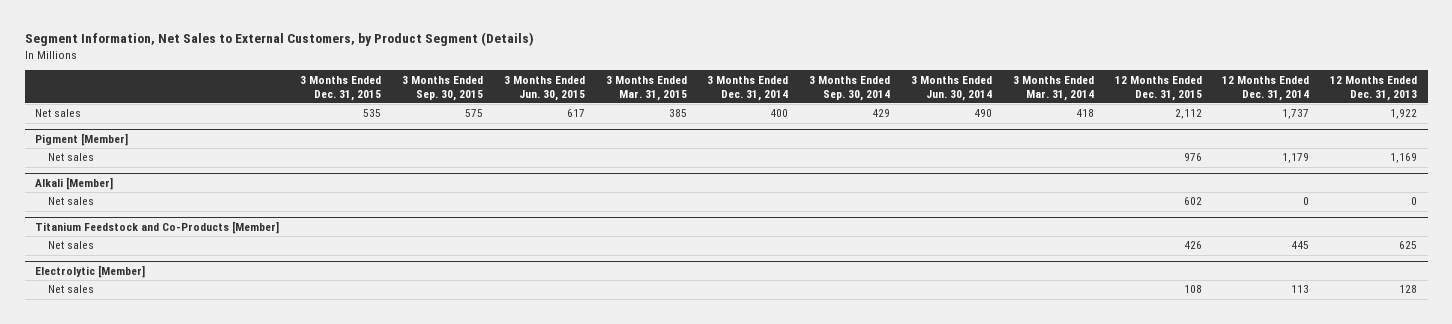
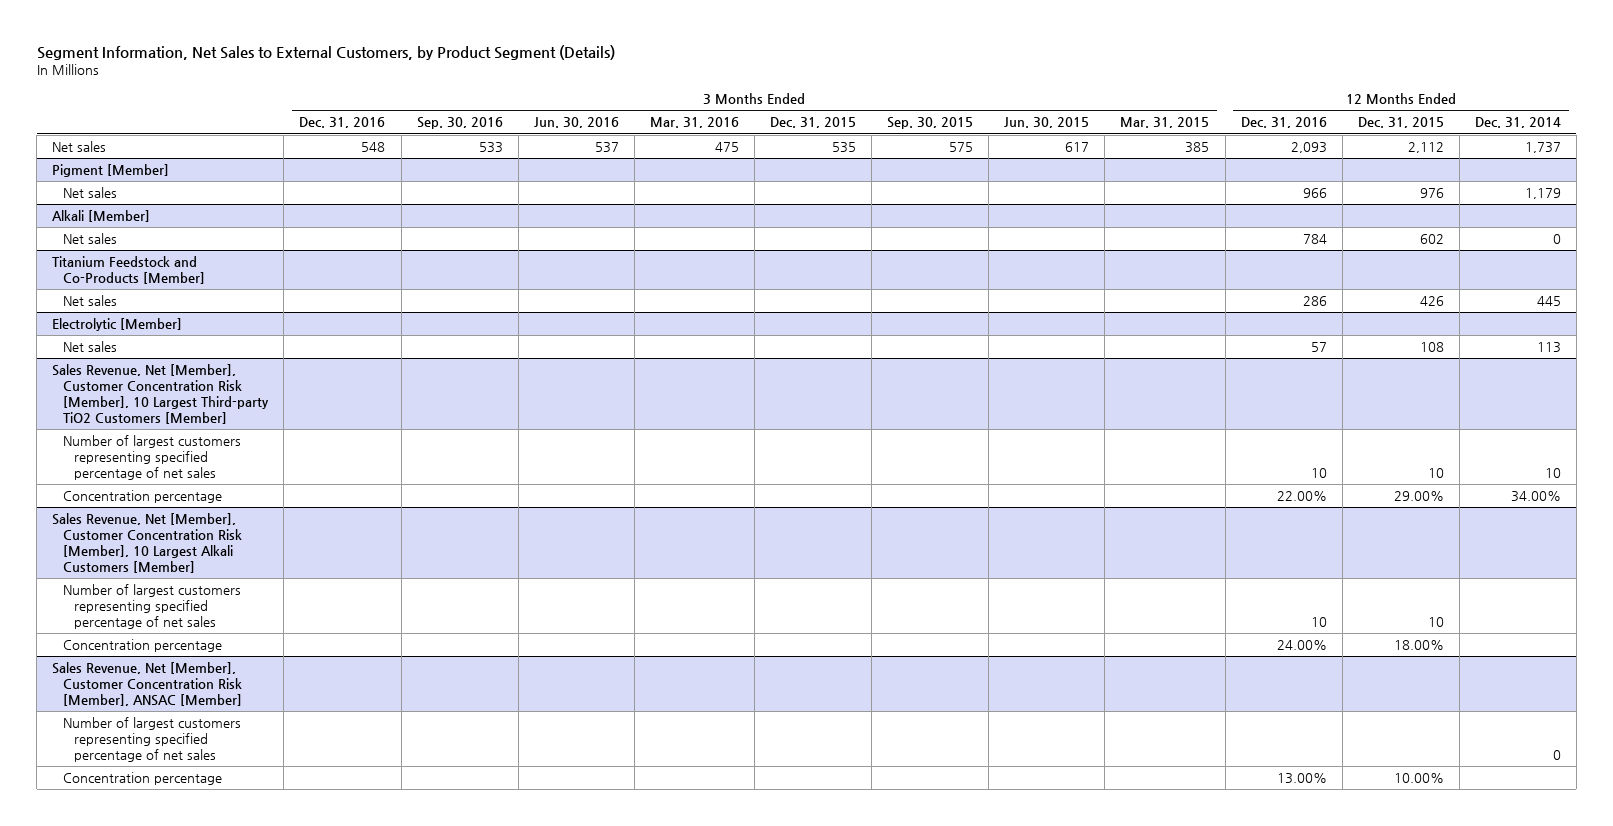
- | 3 Months Ended Dec. 31, 2015 | 3 Months Ended Sep. 30, 2015 | 3 Months Ended Jun. 30, 2015 | 3 Months Ended Mar. 31, 2015 | 3 Months Ended Dec. 31, 2014 | 3 Months Ended Sep. 30, 2014 | 3 Months Ended Jun. 30, 2014 | 3 Months Ended Mar. 31, 2014 | 12 Months Ended Dec. 31, 2015 | 12 Months Ended Dec. 31, 2014 | 12 Months Ended Dec. 31, 2013
+ | 3 Months Ended Dec. 31, 2016 | 3 Months Ended Sep. 30, 2016 | 3 Months Ended Jun. 30, 2016 | 3 Months Ended Mar. 31, 2016 | 3 Months Ended Dec. 31, 2015 | 3 Months Ended Sep. 30, 2015 | 3 Months Ended Jun. 30, 2015 | 3 Months Ended Mar. 31, 2015 | 12 Months Ended Dec. 31, 2016 | 12 Months Ended Dec. 31, 2015 | 12 Months Ended Dec. 31, 2014
+ Sales Revenue, Net [Member], Customer Concentration Risk [Member], 10 Largest Third-party TiO2 Customers [Member]
+ Number of largest customers representing specified percentage of net sales | | | | | | | | | 10 | 10 | 10
+ Concentration percentage | | | | | | | | | 22.00% | 29.00% | 34.00%
+ Sales Revenue, Net [Member], Customer Concentration Risk [Member], 10 Largest Alkali Customers [Member]
+ Number of largest customers representing specified percentage of net sales | | | | | | | | | 10 | 10 |
+ Concentration percentage | | | | | | | | | 24.00% | 18.00% |
+ Sales Revenue, Net [Member], Customer Concentration Risk [Member], ANSAC [Member]
+ Number of largest customers representing specified percentage of net sales | | | | | | | | | | | 0
+ Concentration percentage | | | | | | | | | 13.00% | 10.00% |

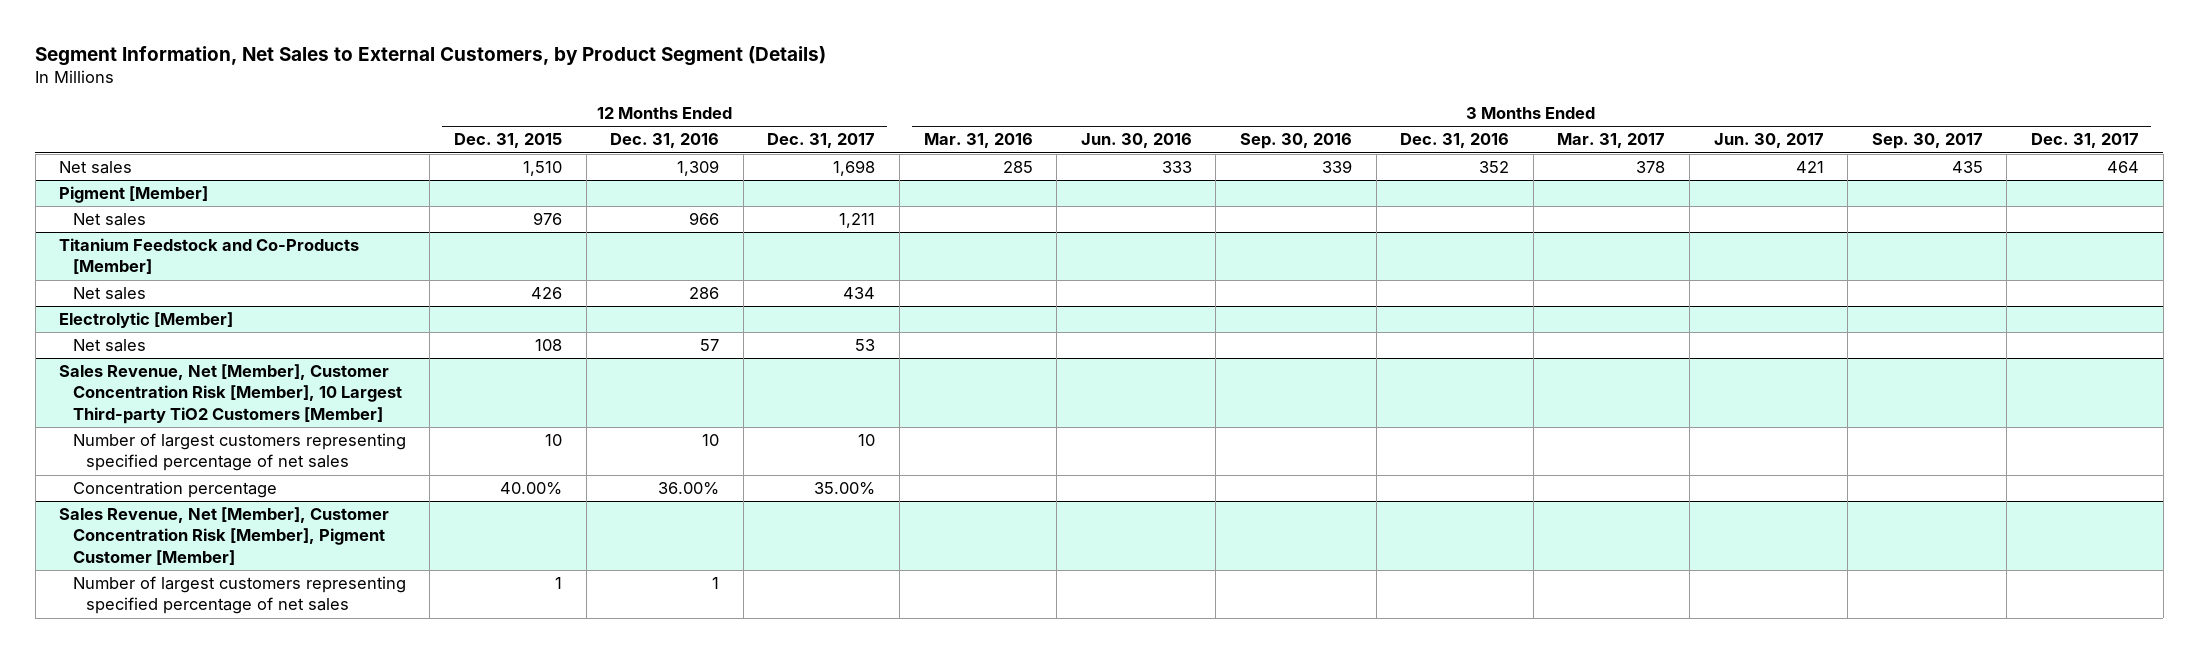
- | 3 Months Ended Dec. 31, 2016 | 3 Months Ended Sep. 30, 2016 | 3 Months Ended Jun. 30, 2016 | 3 Months Ended Mar. 31, 2016 | 3 Months Ended Dec. 31, 2015 | 3 Months Ended Sep. 30, 2015 | 3 Months Ended Jun. 30, 2015 | 3 Months Ended Mar. 31, 2015 | 12 Months Ended Dec. 31, 2016 | 12 Months Ended Dec. 31, 2015 | 12 Months Ended Dec. 31, 2014
+ | 12 Months Ended Dec. 31, 2015 | 12 Months Ended Dec. 31, 2016 | 12 Months Ended Dec. 31, 2017 | 3 Months Ended Mar. 31, 2016 | 3 Months Ended Jun. 30, 2016 | 3 Months Ended Sep. 30, 2016 | 3 Months Ended Dec. 31, 2016 | 3 Months Ended Mar. 31, 2017 | 3 Months Ended Jun. 30, 2017 | 3 Months Ended Sep. 30, 2017 | 3 Months Ended Dec. 31, 2017
- Net sales | 548 | 533 | 537 | 475 | 535 | 575 | 617 | 385 | 2,093 | 2,112 | 1,737
+ Net sales | 1,510 | 1,309 | 1,698 | 285 | 333 | 339 | 352 | 378 | 421 | 435 | 464
- Alkali [Member]
- Net sales | | | | | | | | | 784 | 602 | 0
@ Sales Revenue, Net [Member], Customer Concentration Risk [Member], 10 Largest Third-party TiO2 Customers [Member]
- Concentration percentage | | | | | | | | | 22.00% | 29.00% | 34.00%
- Sales Revenue, Net [Member], Customer Concentration Risk [Member], 10 Largest Alkali Customers [Member]
- Number of largest customers representing specified percentage of net sales | | | | | | | | | 10 | 10 |
- Concentration percentage | | | | | | | | | 24.00% | 18.00% |
- Sales Revenue, Net [Member], Customer Concentration Risk [Member], ANSAC [Member]
- Number of largest customers representing specified percentage of net sales | | | | | | | | | | | 0
- Concentration percentage | | | | | | | | | 13.00% | 10.00% |
@ Sales Revenue, Net [Member], Customer Concentration Risk [Member], 10 Largest Third-party TiO2 Customers [Member]
+ Concentration percentage | 40.00% | 36.00% | 35.00% | | | | | | | |
+ Sales Revenue, Net [Member], Customer Concentration Risk [Member], Pigment Customer [Member]
+ Number of largest customers representing specified percentage of net sales | 1 | 1 | | | | | | | | |

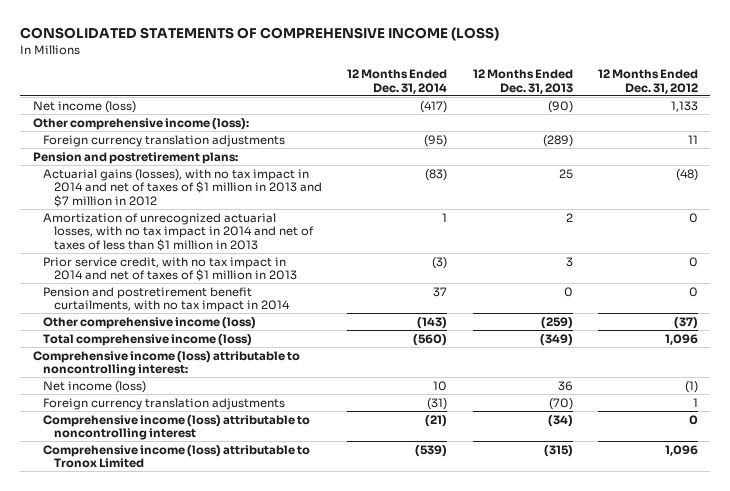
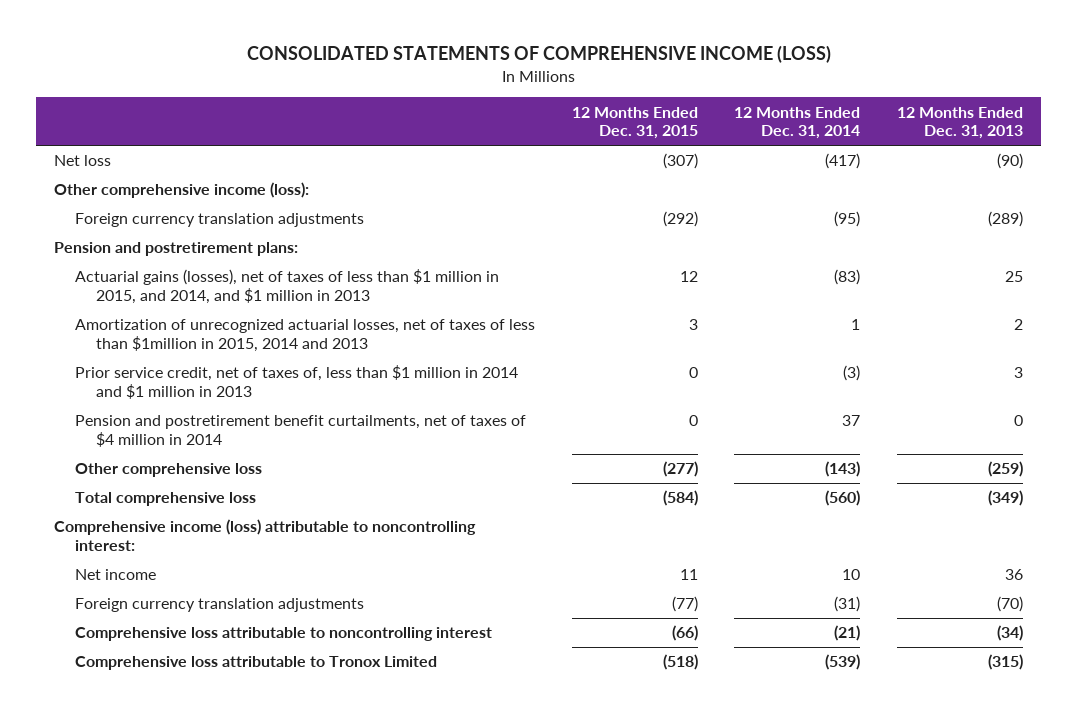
- | 12 Months Ended Dec. 31, 2014 | 12 Months Ended Dec. 31, 2013 | 12 Months Ended Dec. 31, 2012
+ | 12 Months Ended Dec. 31, 2015 | 12 Months Ended Dec. 31, 2014 | 12 Months Ended Dec. 31, 2013
- Net income (loss) | (417) | (90) | 1,133
+ Net loss | (307) | (417) | (90)
- Actuarial gains (losses), with no tax impact in 2014 and net of taxes of $1 million in 2013 and $7 million in 2012 | (83) | 25 | (48)
- Amortization of unrecognized actuarial losses, with no tax impact in 2014 and net of taxes of less than $1 million in 2013 | 1 | 2 | 0
- Prior service credit, with no tax impact in 2014 and net of taxes of $1 million in 2013 | (3) | 3 | 0
- Pension and postretirement benefit curtailments, with no tax impact in 2014 | 37 | 0 | 0
- Other comprehensive income (loss) | (143) | (259) | (37)
- Total comprehensive income (loss) | (560) | (349) | 1,096
+ Actuarial gains (losses), net of taxes of less than $1 million in 2015, and 2014, and $1 million in 2013 | 12 | (83) | 25
+ Amortization of unrecognized actuarial losses, net of taxes of less than $1million in 2015, 2014 and 2013 | 3 | 1 | 2
+ Prior service credit, net of taxes of, less than $1 million in 2014 and $1 million in 2013 | 0 | (3) | 3
+ Pension and postretirement benefit curtailments, net of taxes of $4 million in 2014 | 0 | 37 | 0
+ Other comprehensive loss | (277) | (143) | (259)
+ Total comprehensive loss | (584) | (560) | (349)
- Net income (loss) | 10 | 36 | (1)
+ Net income | 11 | 10 | 36
- Comprehensive income (loss) attributable to noncontrolling interest | (21) | (34) | 0
- Comprehensive income (loss) attributable to Tronox Limited | (539) | (315) | 1,096
+ Comprehensive loss attributable to noncontrolling interest | (66) | (21) | (34)
+ Comprehensive loss attributable to Tronox Limited | (518) | (539) | (315)

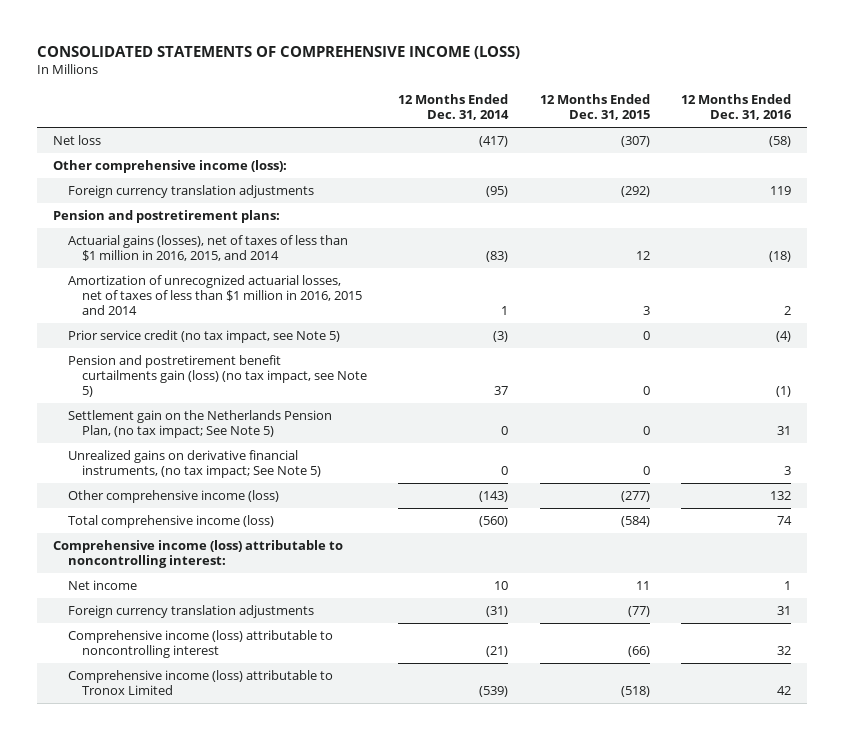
- | 12 Months Ended Dec. 31, 2015 | 12 Months Ended Dec. 31, 2014 | 12 Months Ended Dec. 31, 2013
+ | 12 Months Ended Dec. 31, 2014 | 12 Months Ended Dec. 31, 2015 | 12 Months Ended Dec. 31, 2016
- Actuarial gains (losses), net of taxes of less than $1 million in 2015, and 2014, and $1 million in 2013 | 12 | (83) | 25
- Amortization of unrecognized actuarial losses, net of taxes of less than $1million in 2015, 2014 and 2013 | 3 | 1 | 2
- Prior service credit, net of taxes of, less than $1 million in 2014 and $1 million in 2013 | 0 | (3) | 3
- Pension and postretirement benefit curtailments, net of taxes of $4 million in 2014 | 0 | 37 | 0
- Other comprehensive loss | (277) | (143) | (259)
- Total comprehensive loss | (584) | (560) | (349)
+ Actuarial gains (losses), net of taxes of less than $1 million in 2016, 2015, and 2014 | (83) | 12 | (18)
+ Amortization of unrecognized actuarial losses, net of taxes of less than $1 million in 2016, 2015 and 2014 | 1 | 3 | 2
+ Prior service credit (no tax impact, see Note 5) | (3) | 0 | (4)
+ Pension and postretirement benefit curtailments gain (loss) (no tax impact, see Note 5) | 37 | 0 | (1)
+ Settlement gain on the Netherlands Pension Plan, (no tax impact; See Note 5) | 0 | 0 | 31
+ Unrealized gains on derivative financial instruments, (no tax impact; See Note 5) | 0 | 0 | 3
+ Other comprehensive income (loss) | (143) | (277) | 132
+ Total comprehensive income (loss) | (560) | (584) | 74
- Comprehensive loss attributable to noncontrolling interest | (66) | (21) | (34)
- Comprehensive loss attributable to Tronox Limited | (518) | (539) | (315)
+ Comprehensive income (loss) attributable to noncontrolling interest | (21) | (66) | 32
+ Comprehensive income (loss) attributable to Tronox Limited | (539) | (518) | 42

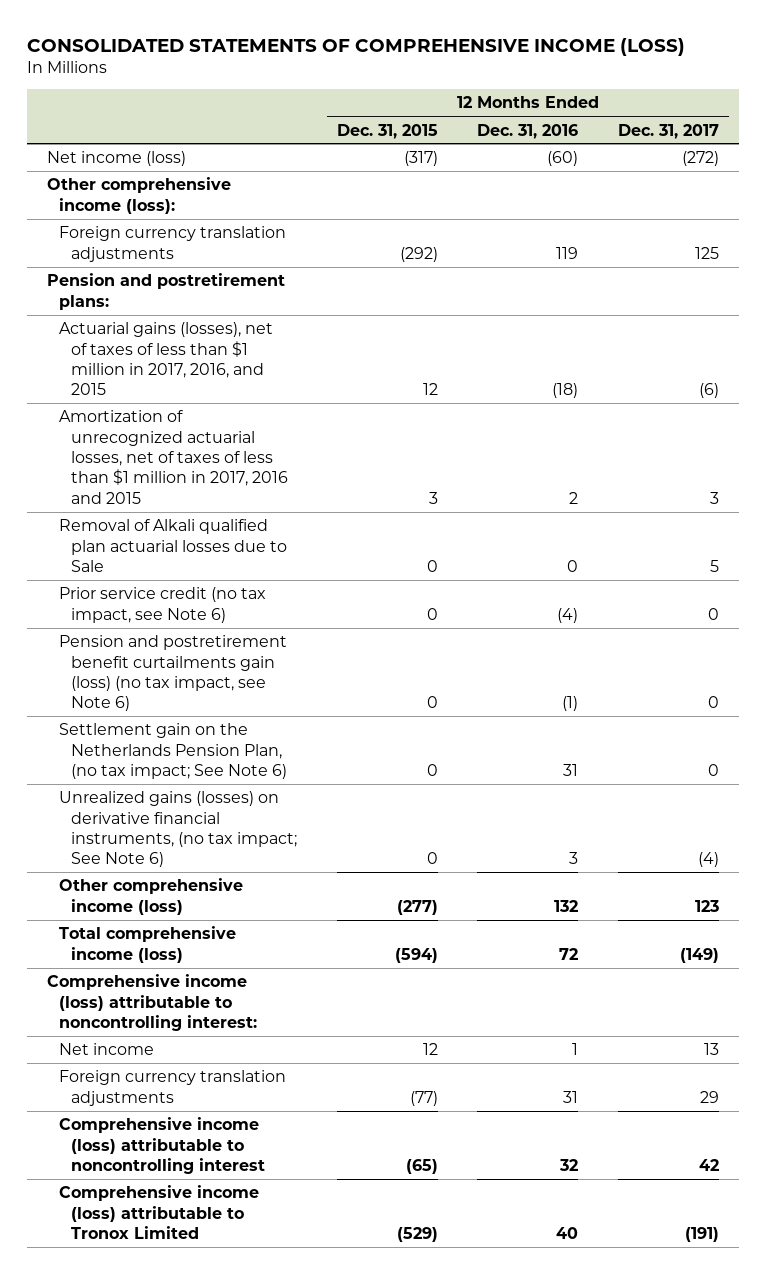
- | 12 Months Ended Dec. 31, 2014 | 12 Months Ended Dec. 31, 2015 | 12 Months Ended Dec. 31, 2016
+ | 12 Months Ended Dec. 31, 2015 | 12 Months Ended Dec. 31, 2016 | 12 Months Ended Dec. 31, 2017
- Net loss | (417) | (307) | (58)
+ Net income (loss) | (317) | (60) | (272)
- Actuarial gains (losses), net of taxes of less than $1 million in 2016, 2015, and 2014 | (83) | 12 | (18)
- Amortization of unrecognized actuarial losses, net of taxes of less than $1 million in 2016, 2015 and 2014 | 1 | 3 | 2
- Prior service credit (no tax impact, see Note 5) | (3) | 0 | (4)
- Pension and postretirement benefit curtailments gain (loss) (no tax impact, see Note 5) | 37 | 0 | (1)
- Settlement gain on the Netherlands Pension Plan, (no tax impact; See Note 5) | 0 | 0 | 31
- Unrealized gains on derivative financial instruments, (no tax impact; See Note 5) | 0 | 0 | 3
+ Actuarial gains (losses), net of taxes of less than $1 million in 2017, 2016, and 2015 | 12 | (18) | (6)
+ Amortization of unrecognized actuarial losses, net of taxes of less than $1 million in 2017, 2016 and 2015 | 3 | 2 | 3
+ Removal of Alkali qualified plan actuarial losses due to Sale | 0 | 0 | 5
+ Prior service credit (no tax impact, see Note 6) | 0 | (4) | 0
+ Pension and postretirement benefit curtailments gain (loss) (no tax impact, see Note 6) | 0 | (1) | 0
+ Settlement gain on the Netherlands Pension Plan, (no tax impact; See Note 6) | 0 | 31 | 0
+ Unrealized gains (losses) on derivative financial instruments, (no tax impact; See Note 6) | 0 | 3 | (4)
- Total comprehensive income (loss) | (560) | (584) | 74
+ Total comprehensive income (loss) | (594) | 72 | (149)
- Net income | 10 | 11 | 1
+ Net income | 12 | 1 | 13
- Comprehensive income (loss) attributable to noncontrolling interest | (21) | (66) | 32
- Comprehensive income (loss) attributable to Tronox Limited | (539) | (518) | 42
+ Comprehensive income (loss) attributable to noncontrolling interest | (65) | 32 | 42
+ Comprehensive income (loss) attributable to Tronox Limited | (529) | 40 | (191)

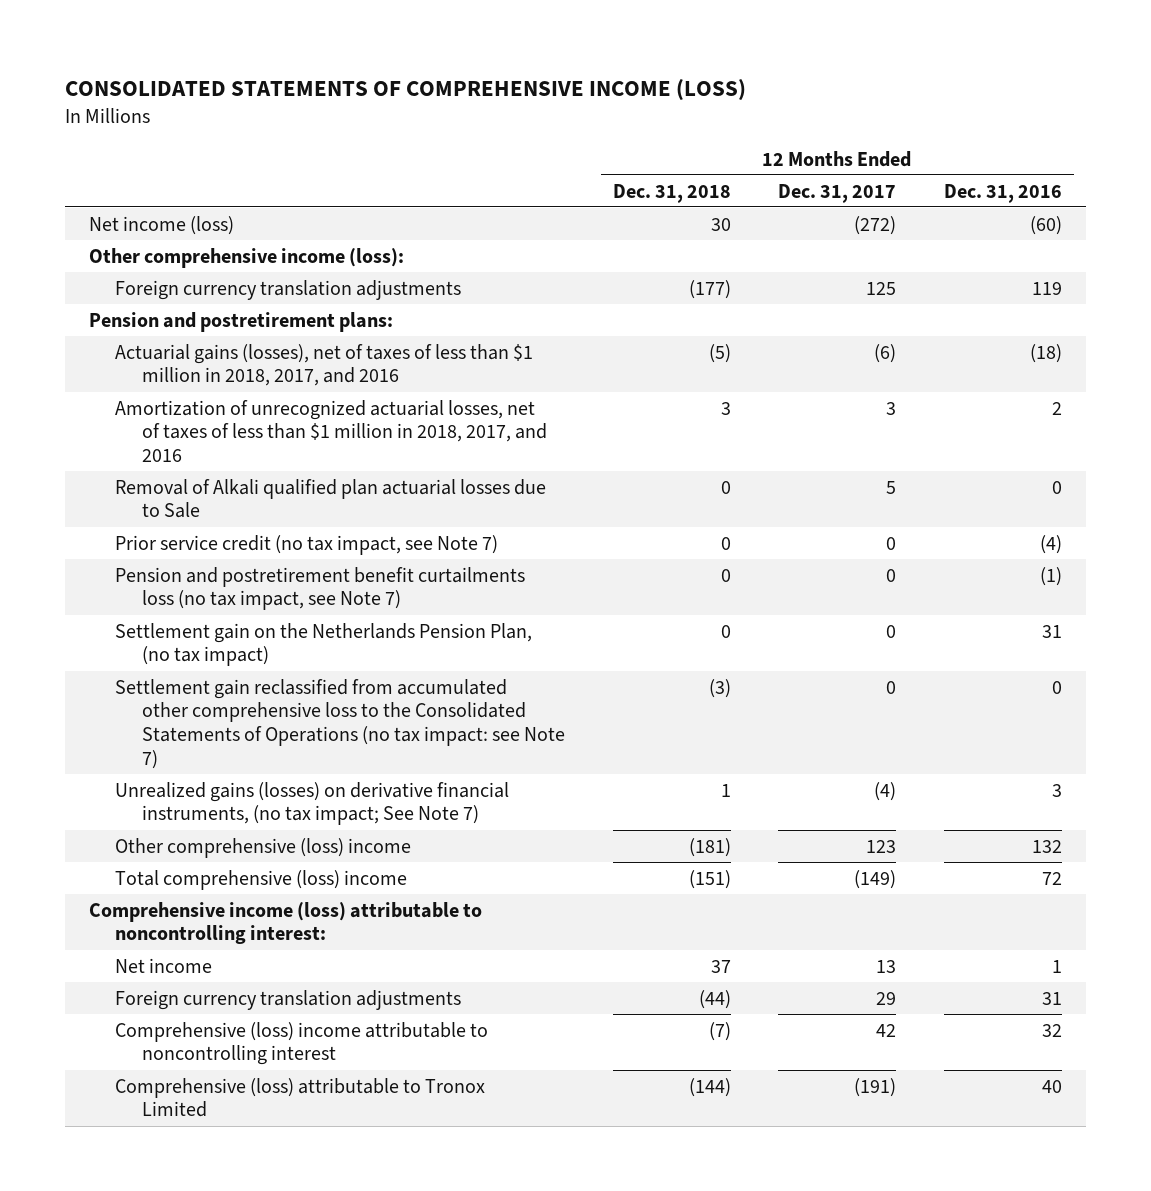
- | 12 Months Ended Dec. 31, 2015 | 12 Months Ended Dec. 31, 2016 | 12 Months Ended Dec. 31, 2017
+ | 12 Months Ended Dec. 31, 2018 | 12 Months Ended Dec. 31, 2017 | 12 Months Ended Dec. 31, 2016
- Actuarial gains (losses), net of taxes of less than $1 million in 2017, 2016, and 2015 | 12 | (18) | (6)
- Amortization of unrecognized actuarial losses, net of taxes of less than $1 million in 2017, 2016 and 2015 | 3 | 2 | 3
+ Actuarial gains (losses), net of taxes of less than $1 million in 2018, 2017, and 2016 | (5) | (6) | (18)
+ Amortization of unrecognized actuarial losses, net of taxes of less than $1 million in 2018, 2017, and 2016 | 3 | 3 | 2
- Prior service credit (no tax impact, see Note 6) | 0 | (4) | 0
- Pension and postretirement benefit curtailments gain (loss) (no tax impact, see Note 6) | 0 | (1) | 0
- Settlement gain on the Netherlands Pension Plan, (no tax impact; See Note 6) | 0 | 31 | 0
- Unrealized gains (losses) on derivative financial instruments, (no tax impact; See Note 6) | 0 | 3 | (4)
- Other comprehensive income (loss) | (277) | 132 | 123
- Total comprehensive income (loss) | (594) | 72 | (149)
+ Prior service credit (no tax impact, see Note 7) | 0 | 0 | (4)
+ Pension and postretirement benefit curtailments loss (no tax impact, see Note 7) | 0 | 0 | (1)
+ Settlement gain on the Netherlands Pension Plan, (no tax impact) | 0 | 0 | 31
+ Settlement gain reclassified from accumulated other comprehensive loss to the Consolidated Statements of Operations (no tax impact: see Note 7) | (3) | 0 | 0
+ Unrealized gains (losses) on derivative financial instruments, (no tax impact; See Note 7) | 1 | (4) | 3
+ Other comprehensive (loss) income | (181) | 123 | 132
+ Total comprehensive (loss) income | (151) | (149) | 72
- Comprehensive income (loss) attributable to noncontrolling interest | (65) | 32 | 42
- Comprehensive income (loss) attributable to Tronox Limited | (529) | 40 | (191)
+ Comprehensive (loss) income attributable to noncontrolling interest | (7) | 42 | 32
+ Comprehensive (loss) attributable to Tronox Limited | (144) | (191) | 40

